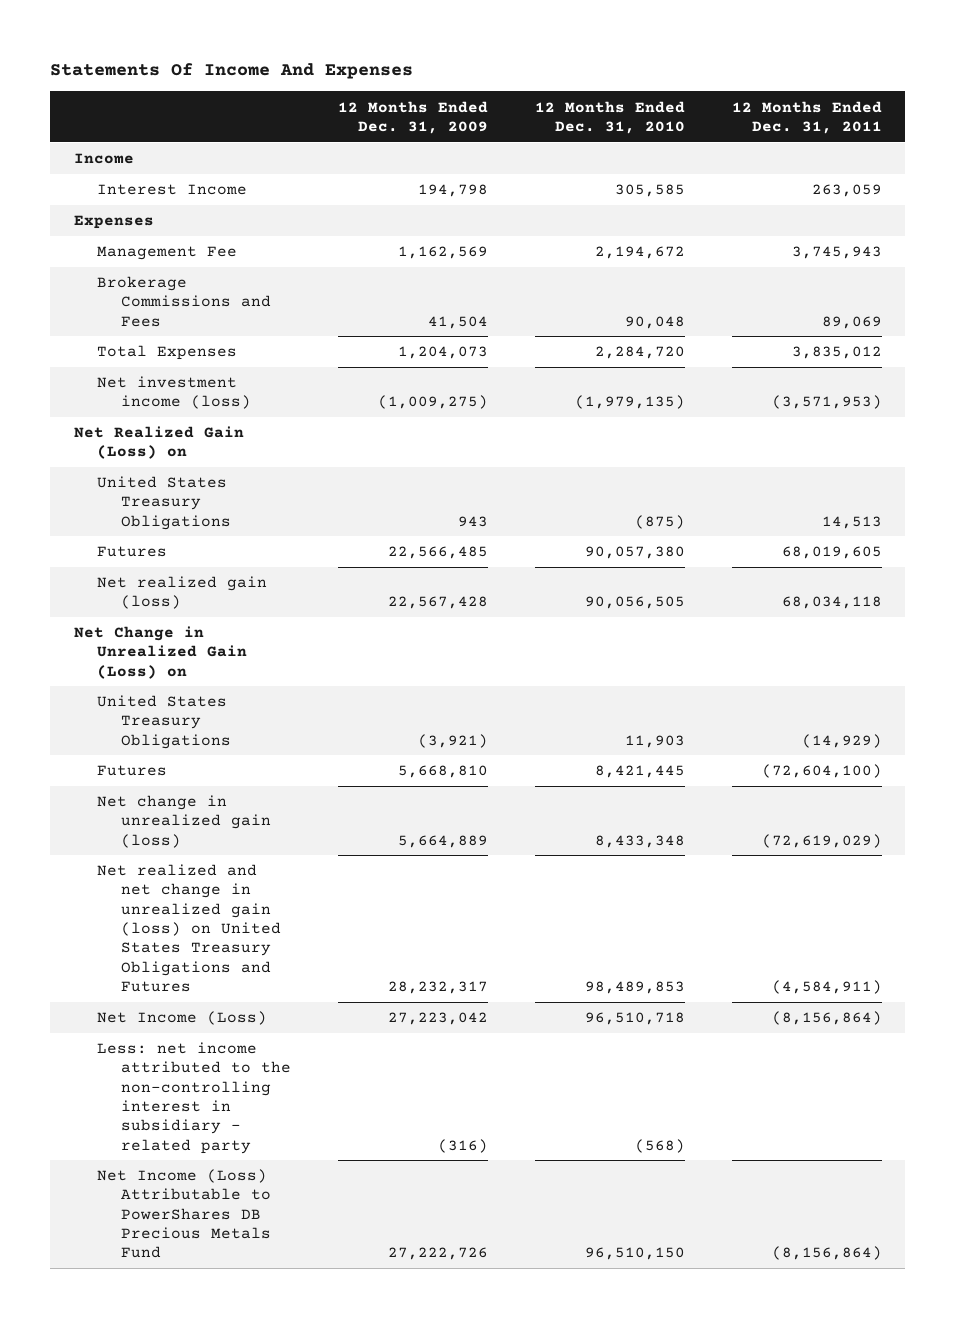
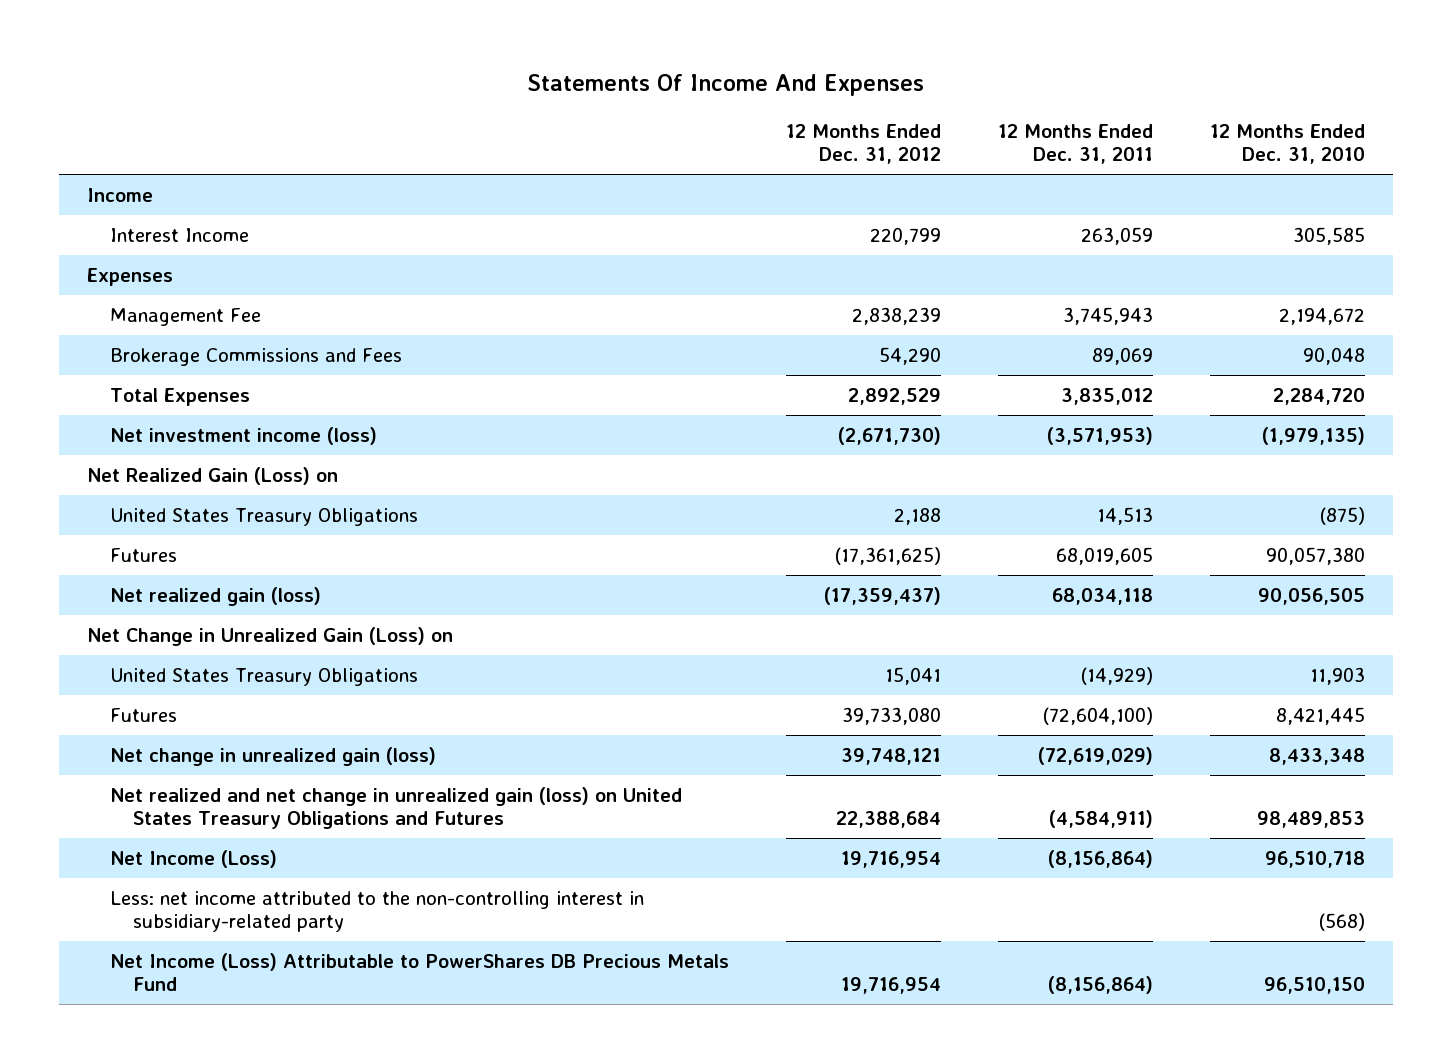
- | 12 Months Ended Dec. 31, 2009 | 12 Months Ended Dec. 31, 2010 | 12 Months Ended Dec. 31, 2011
+ | 12 Months Ended Dec. 31, 2012 | 12 Months Ended Dec. 31, 2011 | 12 Months Ended Dec. 31, 2010
- Less: net income attributed to the non-controlling interest in subsidiary - related party | (316) | (568) |
+ Less: net income attributed to the non-controlling interest in subsidiary-related party | | | (568)

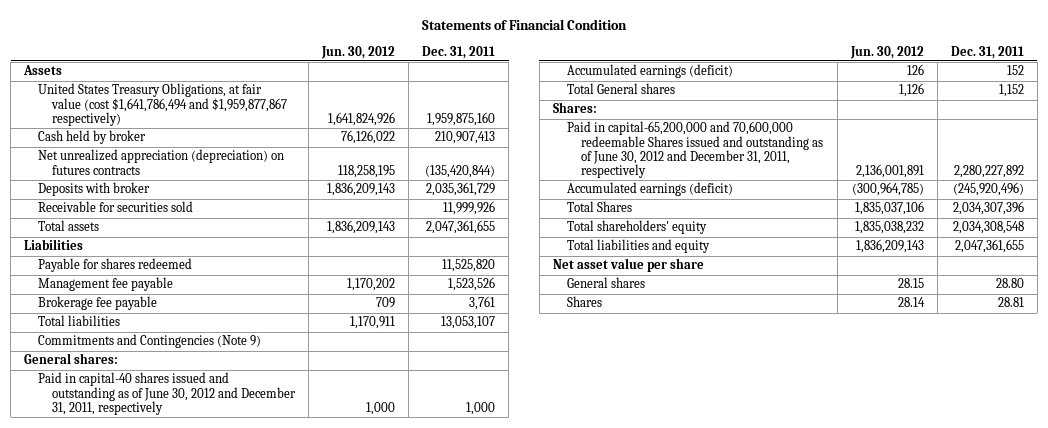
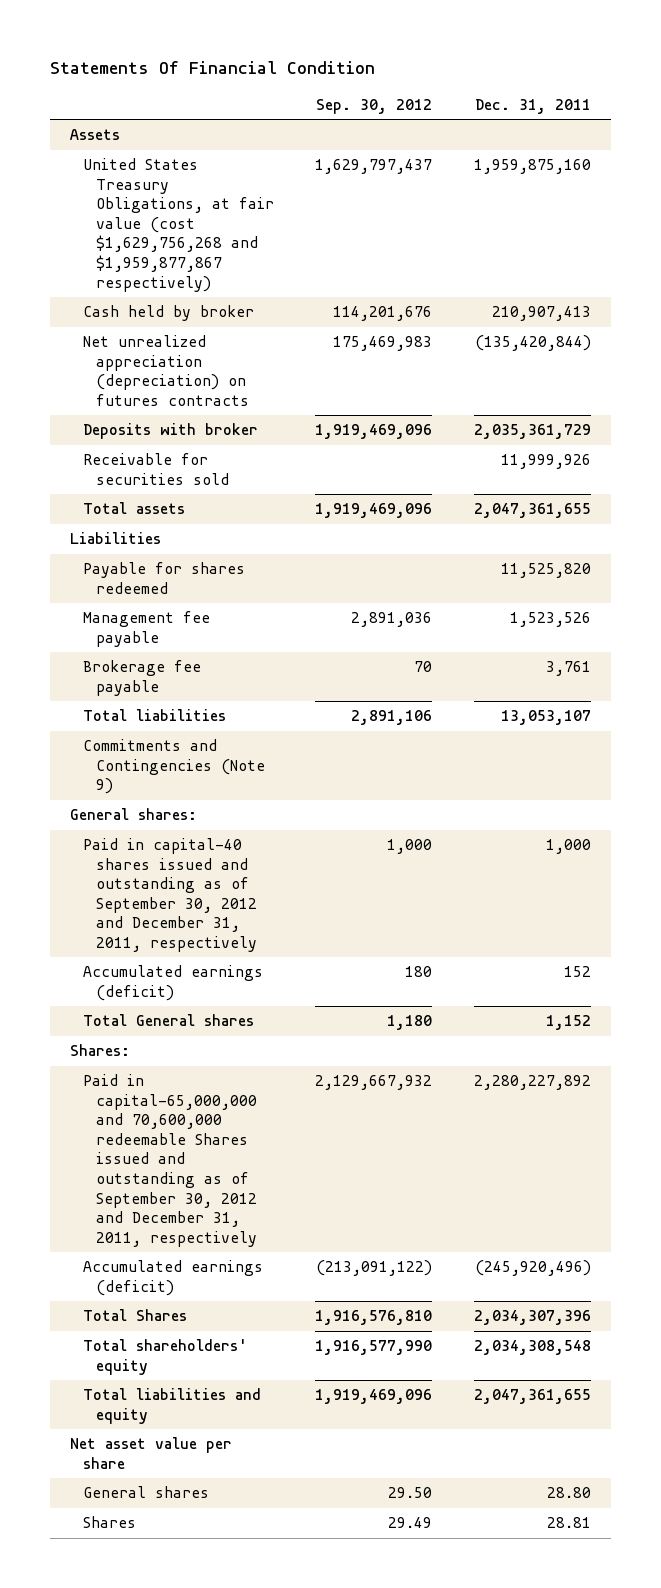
- Statements of Financial Condition
+ Statements Of Financial Condition
- | Jun. 30, 2012 | Dec. 31, 2011
+ | Sep. 30, 2012 | Dec. 31, 2011
- United States Treasury Obligations, at fair value (cost $1,641,786,494 and $1,959,877,867 respectively) | 1,641,824,926 | 1,959,875,160
+ United States Treasury Obligations, at fair value (cost $1,629,756,268 and $1,959,877,867 respectively) | 1,629,797,437 | 1,959,875,160
- Paid in capital-40 shares issued and outstanding as of June 30, 2012 and December 31, 2011, respectively | 1,000 | 1,000
+ Paid in capital-40 shares issued and outstanding as of September 30, 2012 and December 31, 2011, respectively | 1,000 | 1,000
- Paid in capital-65,200,000 and 70,600,000 redeemable Shares issued and outstanding as of June 30, 2012 and December 31, 2011, respectively | 2,136,001,891 | 2,280,227,892
+ Paid in capital-65,000,000 and 70,600,000 redeemable Shares issued and outstanding as of September 30, 2012 and December 31, 2011, respectively | 2,129,667,932 | 2,280,227,892

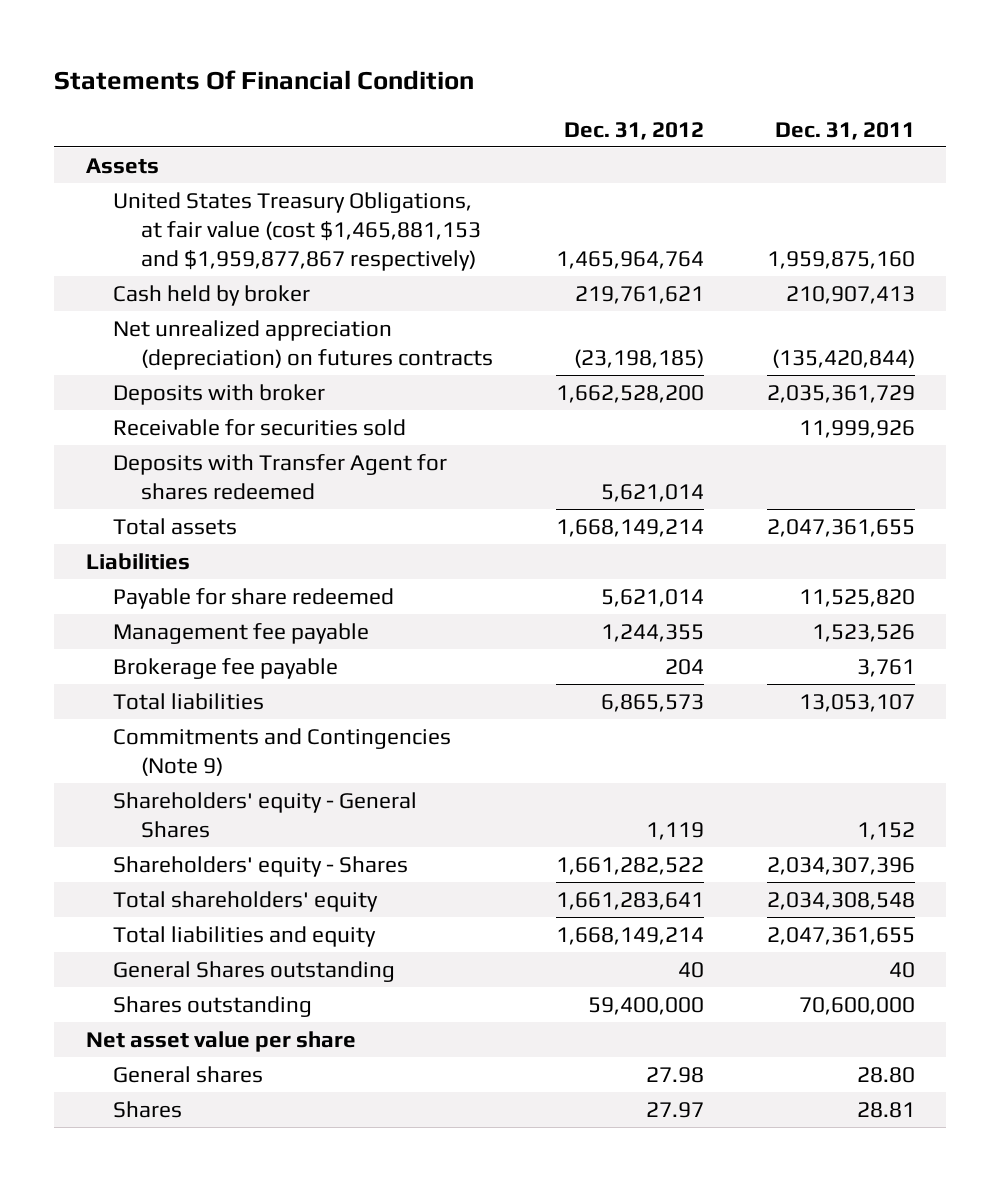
- | Sep. 30, 2012 | Dec. 31, 2011
+ | Dec. 31, 2012 | Dec. 31, 2011
- United States Treasury Obligations, at fair value (cost $1,629,756,268 and $1,959,877,867 respectively) | 1,629,797,437 | 1,959,875,160
+ United States Treasury Obligations, at fair value (cost $1,465,881,153 and $1,959,877,867 respectively) | 1,465,964,764 | 1,959,875,160
+ Deposits with Transfer Agent for shares redeemed | 5,621,014 |
- Payable for shares redeemed | | 11,525,820
+ Payable for share redeemed | 5,621,014 | 11,525,820
- General shares:
- Paid in capital-40 shares issued and outstanding as of September 30, 2012 and December 31, 2011, respectively | 1,000 | 1,000
- Accumulated earnings (deficit) | 180 | 152
- Total General shares | 1,180 | 1,152
- Shares:
- Paid in capital-65,000,000 and 70,600,000 redeemable Shares issued and outstanding as of September 30, 2012 and December 31, 2011, respectively | 2,129,667,932 | 2,280,227,892
- Accumulated earnings (deficit) | (213,091,122) | (245,920,496)
- Total Shares | 1,916,576,810 | 2,034,307,396
+ Shareholders' equity - General Shares | 1,119 | 1,152
+ Shareholders' equity - Shares | 1,661,282,522 | 2,034,307,396
+ General Shares outstanding | 40 | 40
+ Shares outstanding | 59,400,000 | 70,600,000

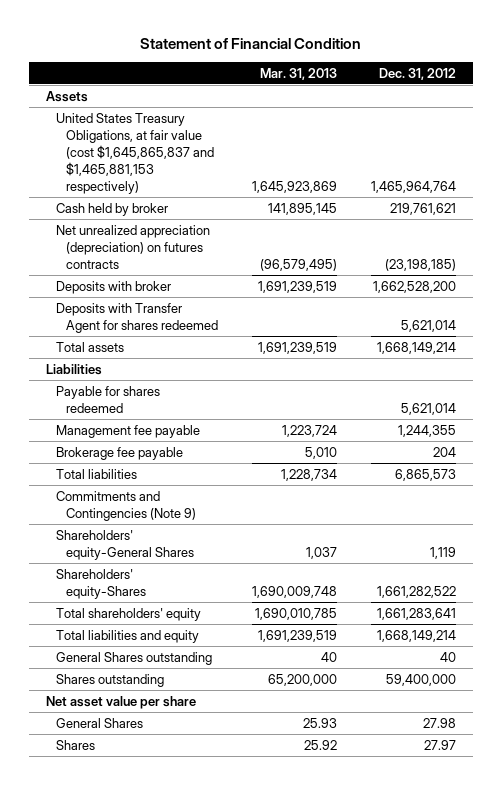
- Statements Of Financial Condition
+ Statement of Financial Condition
- | Dec. 31, 2012 | Dec. 31, 2011
+ | Mar. 31, 2013 | Dec. 31, 2012
- United States Treasury Obligations, at fair value (cost $1,465,881,153 and $1,959,877,867 respectively) | 1,465,964,764 | 1,959,875,160
+ United States Treasury Obligations, at fair value (cost $1,645,865,837 and $1,465,881,153 respectively) | 1,645,923,869 | 1,465,964,764
- Receivable for securities sold | | 11,999,926
- Payable for share redeemed | 5,621,014 | 11,525,820
+ Payable for shares redeemed | | 5,621,014
- Shareholders' equity - General Shares | 1,119 | 1,152
- Shareholders' equity - Shares | 1,661,282,522 | 2,034,307,396
+ Shareholders' equity-General Shares | 1,037 | 1,119
+ Shareholders' equity-Shares | 1,690,009,748 | 1,661,282,522
- General shares | 27.98 | 28.80
+ General Shares | 25.93 | 27.98

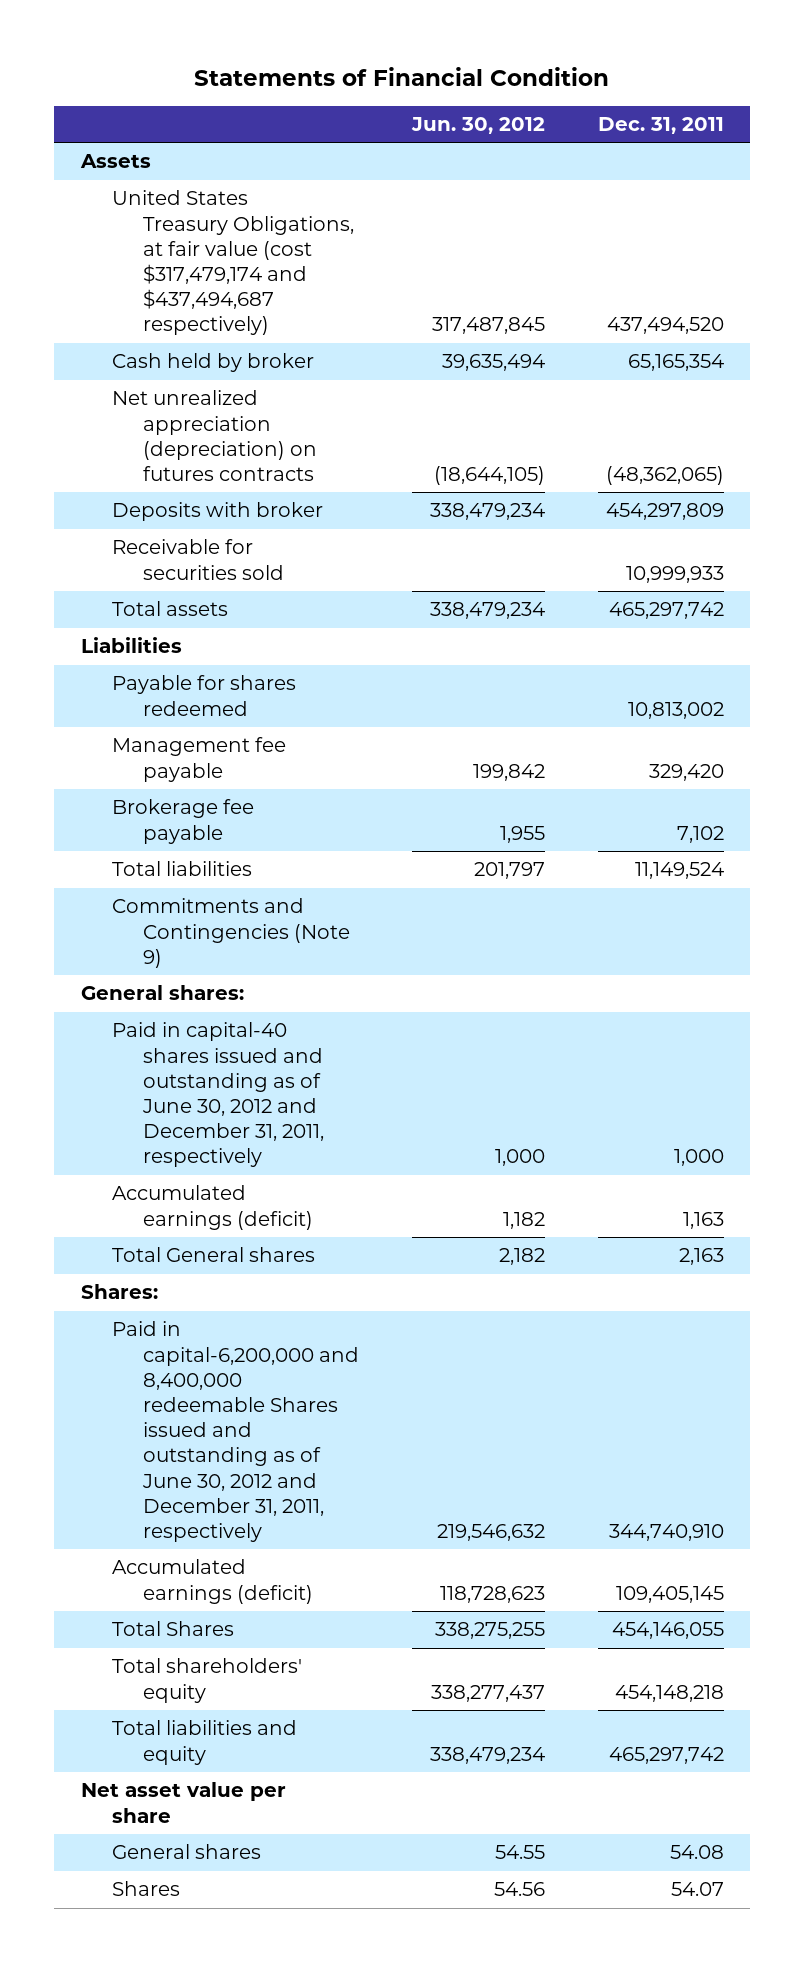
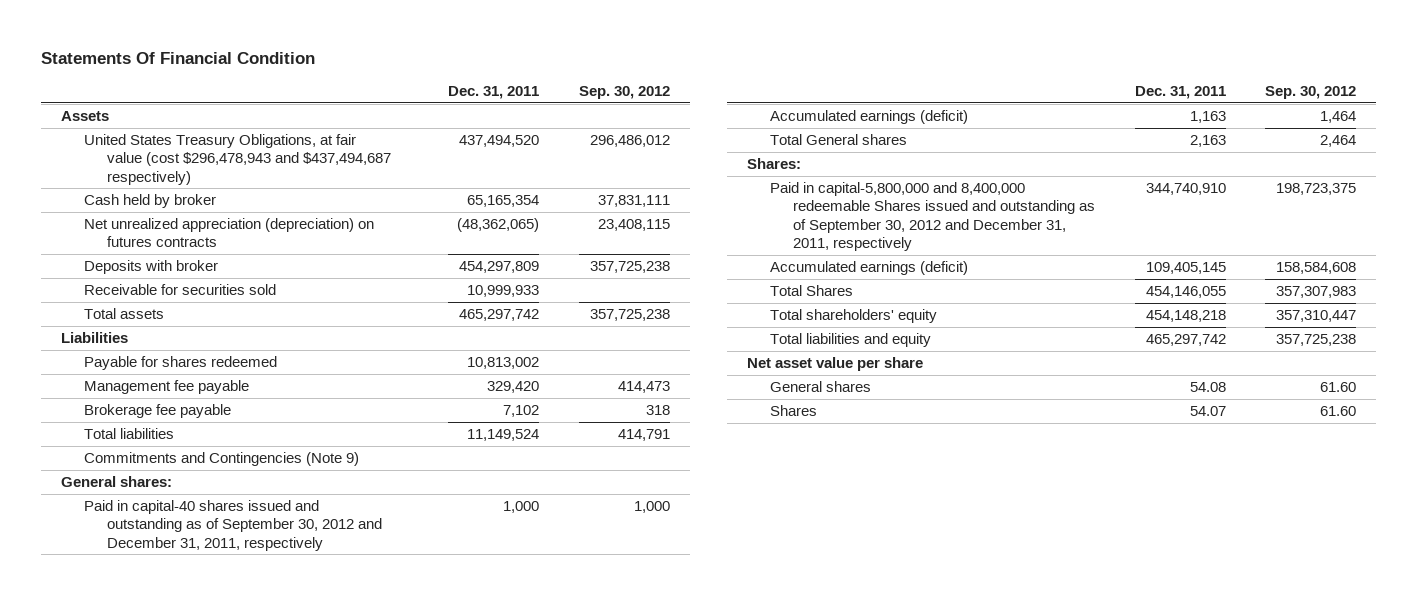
- Statements of Financial Condition
+ Statements Of Financial Condition
- | Jun. 30, 2012 | Dec. 31, 2011
+ | Dec. 31, 2011 | Sep. 30, 2012
- United States Treasury Obligations, at fair value (cost $317,479,174 and $437,494,687 respectively) | 317,487,845 | 437,494,520
+ United States Treasury Obligations, at fair value (cost $296,478,943 and $437,494,687 respectively) | 437,494,520 | 296,486,012
- Paid in capital-40 shares issued and outstanding as of June 30, 2012 and December 31, 2011, respectively | 1,000 | 1,000
+ Paid in capital-40 shares issued and outstanding as of September 30, 2012 and December 31, 2011, respectively | 1,000 | 1,000
- Paid in capital-6,200,000 and 8,400,000 redeemable Shares issued and outstanding as of June 30, 2012 and December 31, 2011, respectively | 219,546,632 | 344,740,910
+ Paid in capital-5,800,000 and 8,400,000 redeemable Shares issued and outstanding as of September 30, 2012 and December 31, 2011, respectively | 344,740,910 | 198,723,375

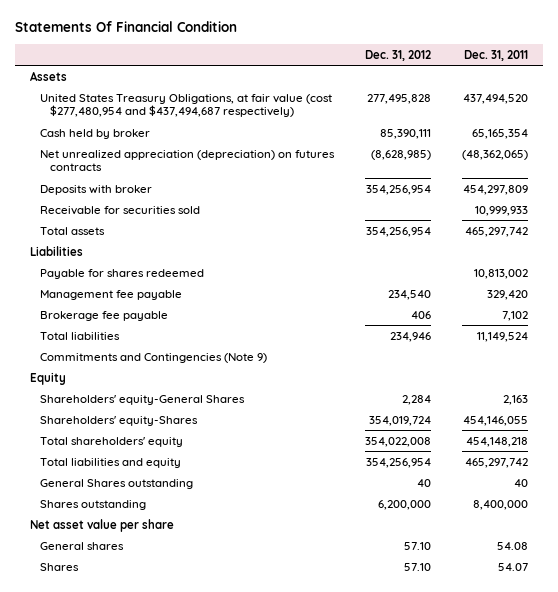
- | Dec. 31, 2011 | Sep. 30, 2012
+ | Dec. 31, 2012 | Dec. 31, 2011
- United States Treasury Obligations, at fair value (cost $296,478,943 and $437,494,687 respectively) | 437,494,520 | 296,486,012
+ United States Treasury Obligations, at fair value (cost $277,480,954 and $437,494,687 respectively) | 277,495,828 | 437,494,520
- General shares:
- Paid in capital-40 shares issued and outstanding as of September 30, 2012 and December 31, 2011, respectively | 1,000 | 1,000
- Accumulated earnings (deficit) | 1,163 | 1,464
- Total General shares | 2,163 | 2,464
- Shares:
- Paid in capital-5,800,000 and 8,400,000 redeemable Shares issued and outstanding as of September 30, 2012 and December 31, 2011, respectively | 344,740,910 | 198,723,375
- Accumulated earnings (deficit) | 109,405,145 | 158,584,608
- Total Shares | 454,146,055 | 357,307,983
+ Equity
+ Shareholders' equity-General Shares | 2,284 | 2,163
+ Shareholders' equity-Shares | 354,019,724 | 454,146,055
+ General Shares outstanding | 40 | 40
+ Shares outstanding | 6,200,000 | 8,400,000

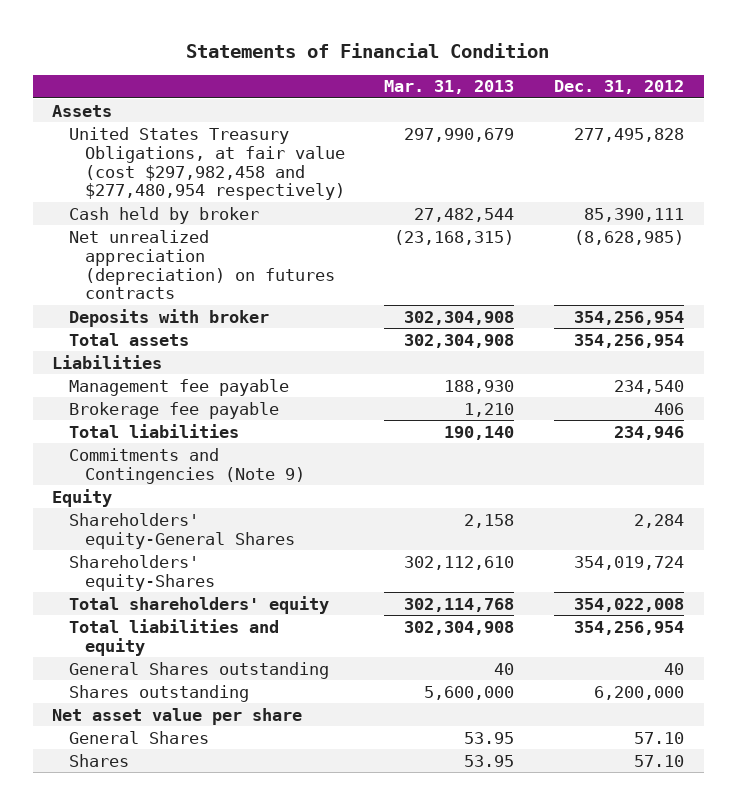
- Statements Of Financial Condition
+ Statements of Financial Condition
- | Dec. 31, 2012 | Dec. 31, 2011
+ | Mar. 31, 2013 | Dec. 31, 2012
- United States Treasury Obligations, at fair value (cost $277,480,954 and $437,494,687 respectively) | 277,495,828 | 437,494,520
+ United States Treasury Obligations, at fair value (cost $297,982,458 and $277,480,954 respectively) | 297,990,679 | 277,495,828
- Receivable for securities sold | | 10,999,933
- Payable for shares redeemed | | 10,813,002
- General shares | 57.10 | 54.08
+ General Shares | 53.95 | 57.10

